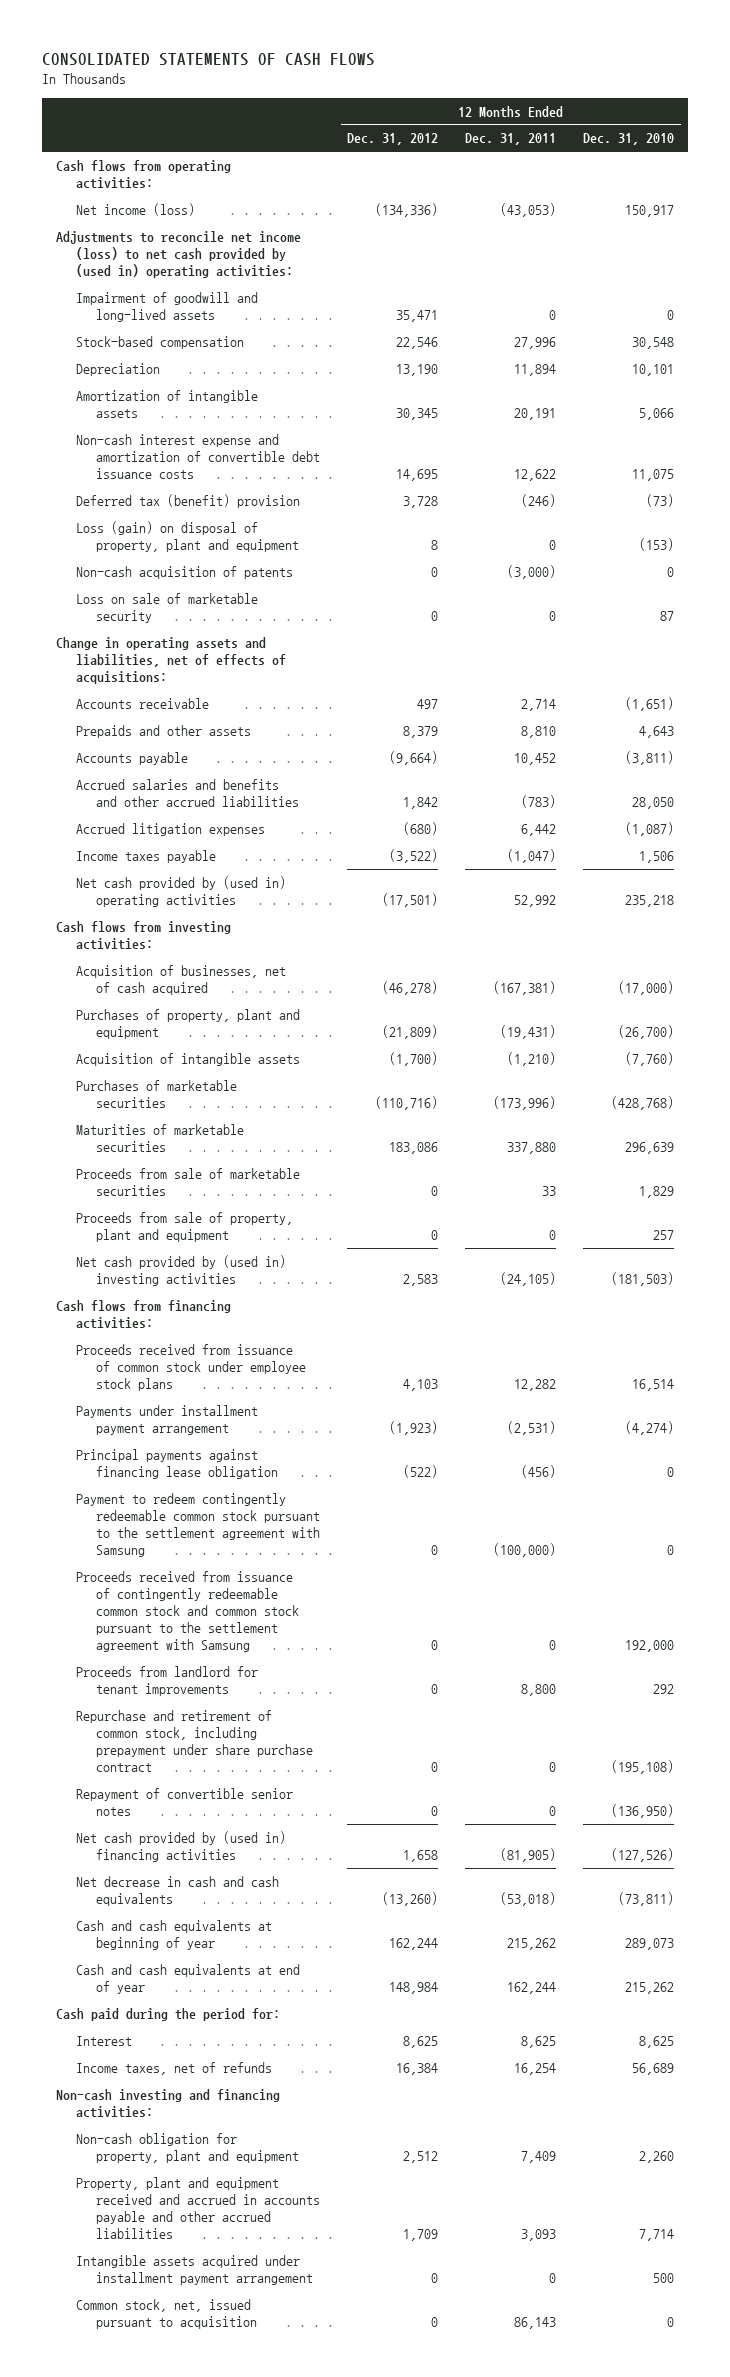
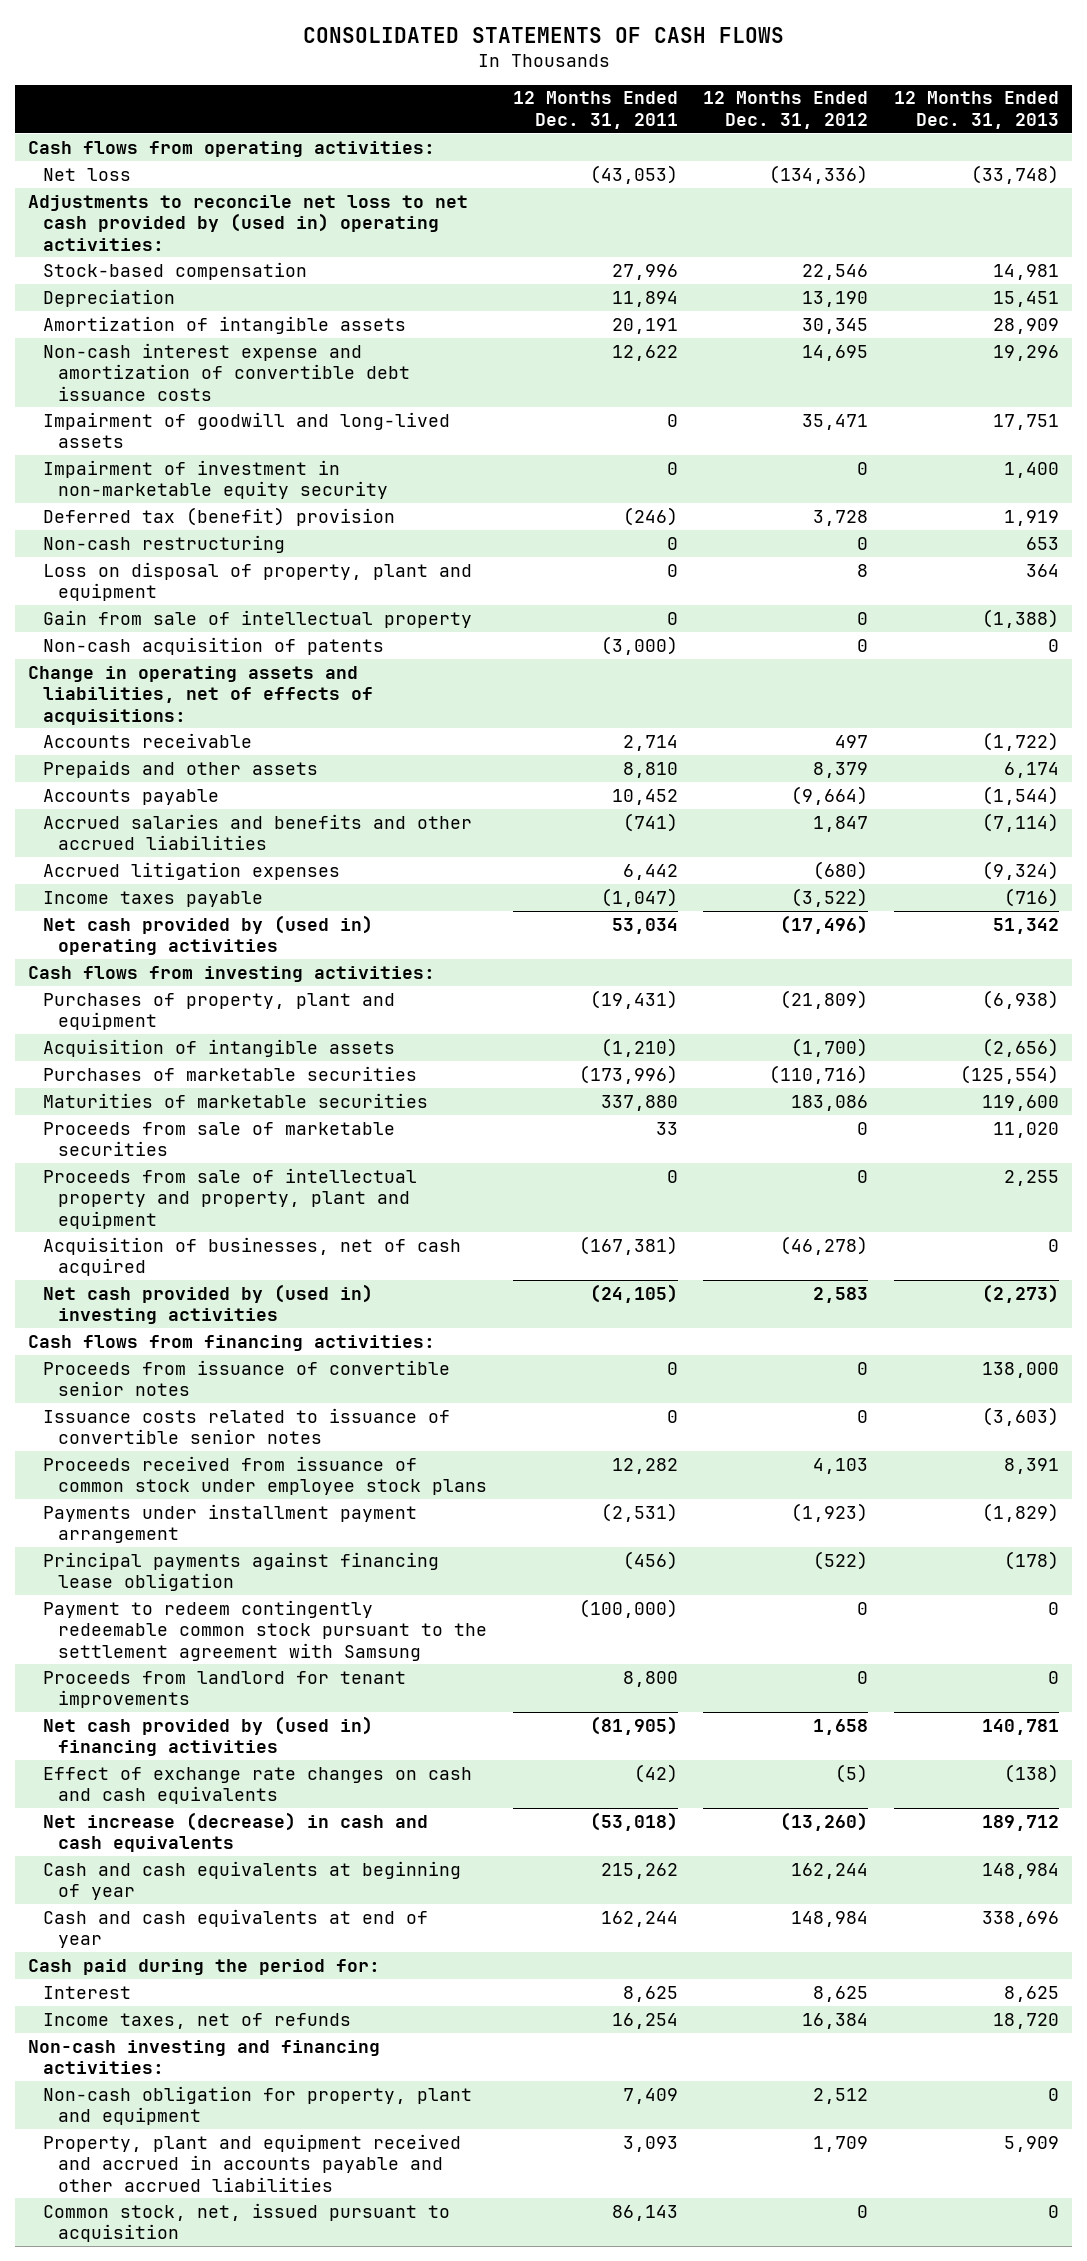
- | 12 Months Ended Dec. 31, 2012 | 12 Months Ended Dec. 31, 2011 | 12 Months Ended Dec. 31, 2010
+ | 12 Months Ended Dec. 31, 2011 | 12 Months Ended Dec. 31, 2012 | 12 Months Ended Dec. 31, 2013
- Net income (loss) | (134,336) | (43,053) | 150,917
- Adjustments to reconcile net income (loss) to net cash provided by (used in) operating activities:
+ Net loss | (43,053) | (134,336) | (33,748)
+ Adjustments to reconcile net loss to net cash provided by (used in) operating activities:
moved down: Impairment of goodwill and long-lived assets | 0 | 35,471 | 17,751
+ Impairment of investment in non-marketable equity security | 0 | 0 | 1,400
- Loss (gain) on disposal of property, plant and equipment | 8 | 0 | (153)
+ Non-cash restructuring | 0 | 0 | 653
+ Loss on disposal of property, plant and equipment | 0 | 8 | 364
+ Gain from sale of intellectual property | 0 | 0 | (1,388)
- Loss on sale of marketable security | 0 | 0 | 87
- Accrued salaries and benefits and other accrued liabilities | 1,842 | (783) | 28,050
+ Accrued salaries and benefits and other accrued liabilities | (741) | 1,847 | (7,114)
- Net cash provided by (used in) operating activities | (17,501) | 52,992 | 235,218
+ Net cash provided by (used in) operating activities | 53,034 | (17,496) | 51,342
- Proceeds from sale of property, plant and equipment | 0 | 0 | 257
+ Proceeds from sale of intellectual property and property, plant and equipment | 0 | 0 | 2,255
moved down: Acquisition of businesses, net of cash acquired | (167,381) | (46,278) | 0
+ Proceeds from issuance of convertible senior notes | 0 | 0 | 138,000
+ Issuance costs related to issuance of convertible senior notes | 0 | 0 | (3,603)
- Proceeds received from issuance of contingently redeemable common stock and common stock pursuant to the settlement agreement with Samsung | 0 | 0 | 192,000
- Repurchase and retirement of common stock, including prepayment under share purchase contract | 0 | 0 | (195,108)
- Repayment of convertible senior notes | 0 | 0 | (136,950)
- Net decrease in cash and cash equivalents | (13,260) | (53,018) | (73,811)
+ Effect of exchange rate changes on cash and cash equivalents | (42) | (5) | (138)
+ Net increase (decrease) in cash and cash equivalents | (53,018) | (13,260) | 189,712
- Intangible assets acquired under installment payment arrangement | 0 | 0 | 500

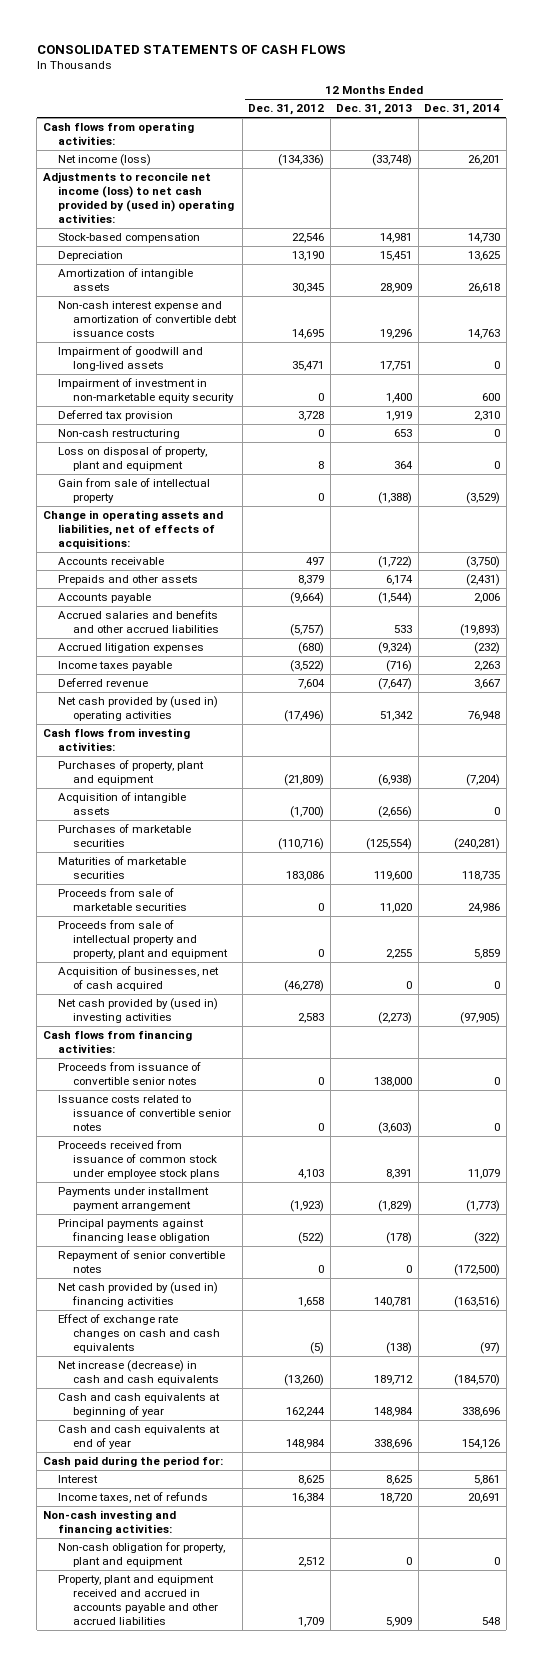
- | 12 Months Ended Dec. 31, 2011 | 12 Months Ended Dec. 31, 2012 | 12 Months Ended Dec. 31, 2013
+ | 12 Months Ended Dec. 31, 2012 | 12 Months Ended Dec. 31, 2013 | 12 Months Ended Dec. 31, 2014
- Net loss | (43,053) | (134,336) | (33,748)
- Adjustments to reconcile net loss to net cash provided by (used in) operating activities:
+ Net income (loss) | (134,336) | (33,748) | 26,201
+ Adjustments to reconcile net income (loss) to net cash provided by (used in) operating activities:
- Deferred tax (benefit) provision | (246) | 3,728 | 1,919
+ Deferred tax provision | 3,728 | 1,919 | 2,310
- Non-cash acquisition of patents | (3,000) | 0 | 0
- Accrued salaries and benefits and other accrued liabilities | (741) | 1,847 | (7,114)
+ Accrued salaries and benefits and other accrued liabilities | (5,757) | 533 | (19,893)
+ Deferred revenue | 7,604 | (7,647) | 3,667
- Payment to redeem contingently redeemable common stock pursuant to the settlement agreement with Samsung | (100,000) | 0 | 0
- Proceeds from landlord for tenant improvements | 8,800 | 0 | 0
+ Repayment of senior convertible notes | 0 | 0 | (172,500)
- Common stock, net, issued pursuant to acquisition | 86,143 | 0 | 0

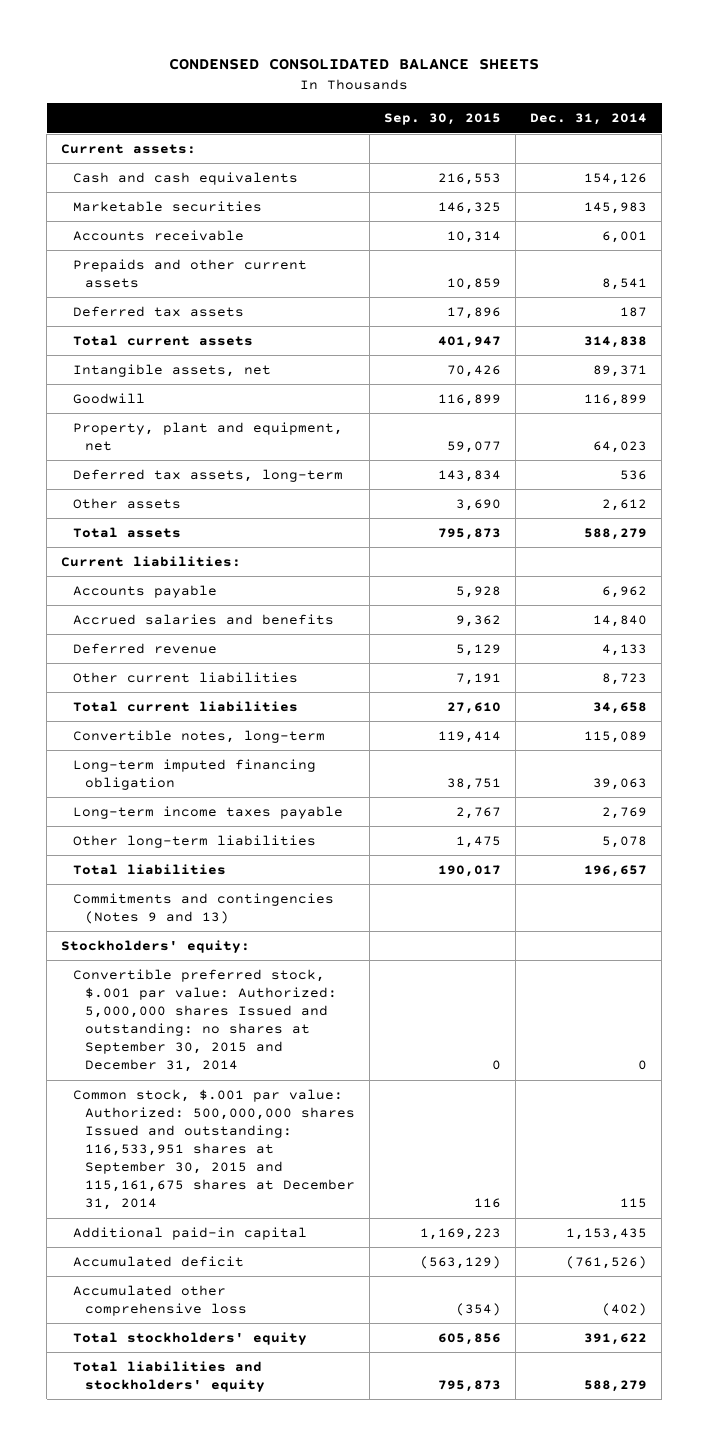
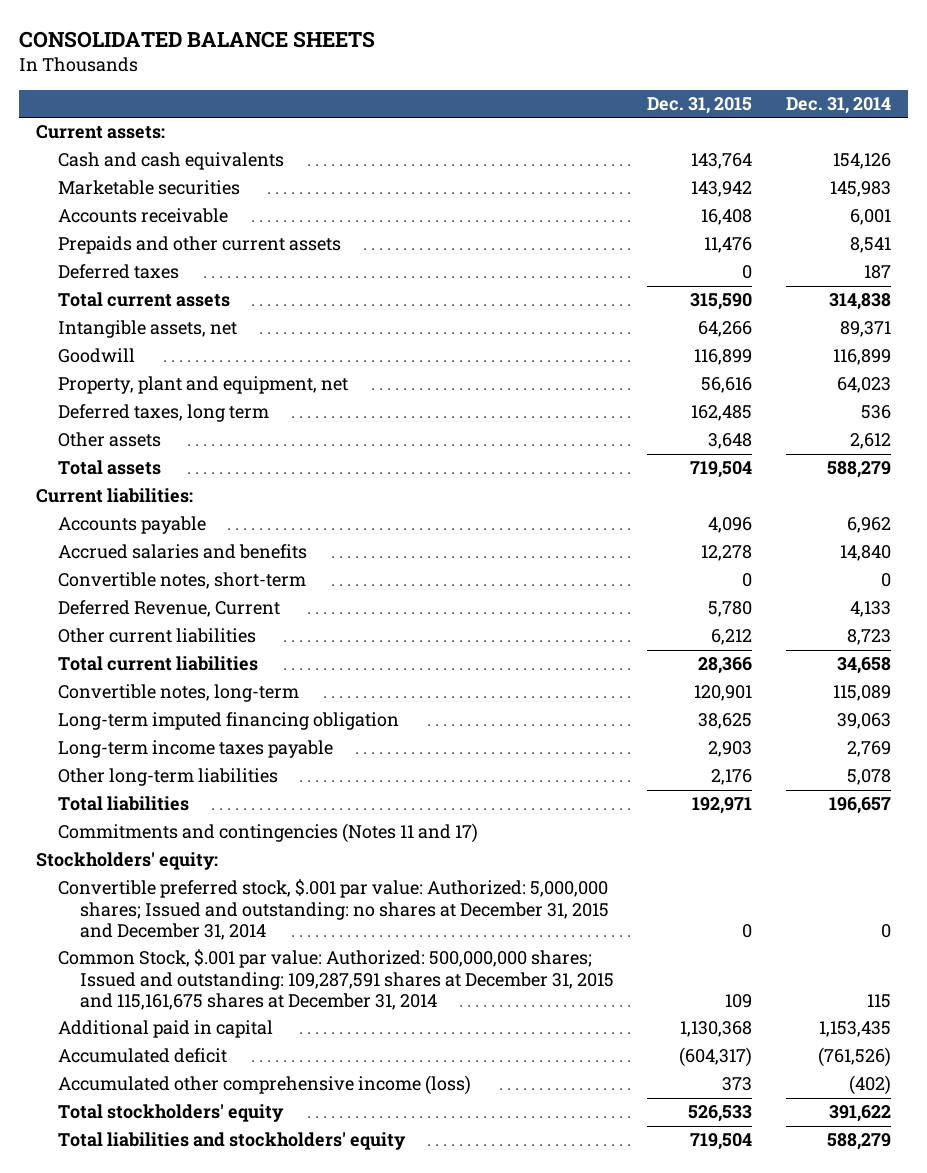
- CONDENSED CONSOLIDATED BALANCE SHEETS
+ CONSOLIDATED BALANCE SHEETS
- | Sep. 30, 2015 | Dec. 31, 2014
+ | Dec. 31, 2015 | Dec. 31, 2014
- Deferred tax assets | 17,896 | 187
+ Deferred taxes | 0 | 187
- Deferred tax assets, long-term | 143,834 | 536
+ Deferred taxes, long term | 162,485 | 536
- Deferred revenue | 5,129 | 4,133
+ Convertible notes, short-term | 0 | 0
+ Deferred Revenue, Current | 5,780 | 4,133
- Commitments and contingencies (Notes 9 and 13)
+ Commitments and contingencies (Notes 11 and 17)
- Convertible preferred stock, $.001 par value: Authorized: 5,000,000 shares Issued and outstanding: no shares at September 30, 2015 and December 31, 2014 | 0 | 0
- Common stock, $.001 par value: Authorized: 500,000,000 shares Issued and outstanding: 116,533,951 shares at September 30, 2015 and 115,161,675 shares at December 31, 2014 | 116 | 115
- Additional paid-in capital | 1,169,223 | 1,153,435
+ Convertible preferred stock, $.001 par value: Authorized: 5,000,000 shares; Issued and outstanding: no shares at December 31, 2015 and December 31, 2014 | 0 | 0
+ Common Stock, $.001 par value: Authorized: 500,000,000 shares; Issued and outstanding: 109,287,591 shares at December 31, 2015 and 115,161,675 shares at December 31, 2014 | 109 | 115
+ Additional paid in capital | 1,130,368 | 1,153,435
- Accumulated other comprehensive loss | (354) | (402)
+ Accumulated other comprehensive income (loss) | 373 | (402)

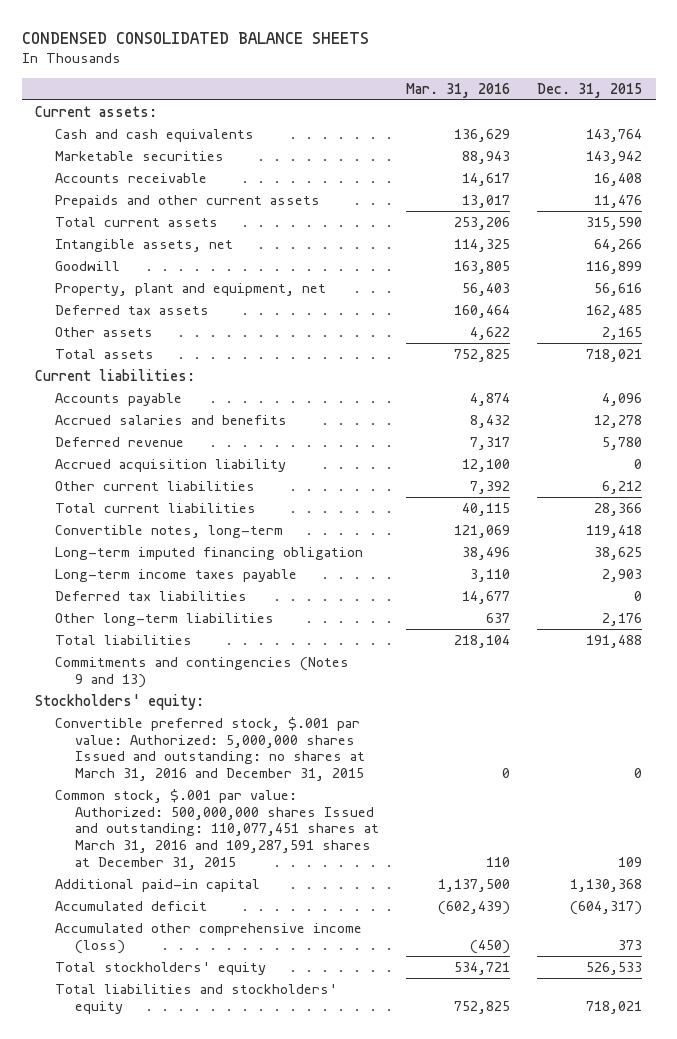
- CONSOLIDATED BALANCE SHEETS
+ CONDENSED CONSOLIDATED BALANCE SHEETS
- | Dec. 31, 2015 | Dec. 31, 2014
+ | Mar. 31, 2016 | Dec. 31, 2015
- Deferred taxes | 0 | 187
- Deferred taxes, long term | 162,485 | 536
- Other assets | 3,648 | 2,612
- Total assets | 719,504 | 588,279
+ Deferred tax assets | 160,464 | 162,485
+ Other assets | 4,622 | 2,165
+ Total assets | 752,825 | 718,021
- Convertible notes, short-term | 0 | 0
- Deferred Revenue, Current | 5,780 | 4,133
+ Deferred revenue | 7,317 | 5,780
+ Accrued acquisition liability | 12,100 | 0
- Convertible notes, long-term | 120,901 | 115,089
+ Convertible notes, long-term | 121,069 | 119,418
+ Deferred tax liabilities | 14,677 | 0
- Total liabilities | 192,971 | 196,657
- Commitments and contingencies (Notes 11 and 17)
+ Total liabilities | 218,104 | 191,488
+ Commitments and contingencies (Notes 9 and 13)
- Convertible preferred stock, $.001 par value: Authorized: 5,000,000 shares; Issued and outstanding: no shares at December 31, 2015 and December 31, 2014 | 0 | 0
- Common Stock, $.001 par value: Authorized: 500,000,000 shares; Issued and outstanding: 109,287,591 shares at December 31, 2015 and 115,161,675 shares at December 31, 2014 | 109 | 115
- Additional paid in capital | 1,130,368 | 1,153,435
+ Convertible preferred stock, $.001 par value: Authorized: 5,000,000 shares Issued and outstanding: no shares at March 31, 2016 and December 31, 2015 | 0 | 0
+ Common stock, $.001 par value: Authorized: 500,000,000 shares Issued and outstanding: 110,077,451 shares at March 31, 2016 and 109,287,591 shares at December 31, 2015 | 110 | 109
+ Additional paid-in capital | 1,137,500 | 1,130,368
- Total liabilities and stockholders' equity | 719,504 | 588,279
+ Total liabilities and stockholders' equity | 752,825 | 718,021

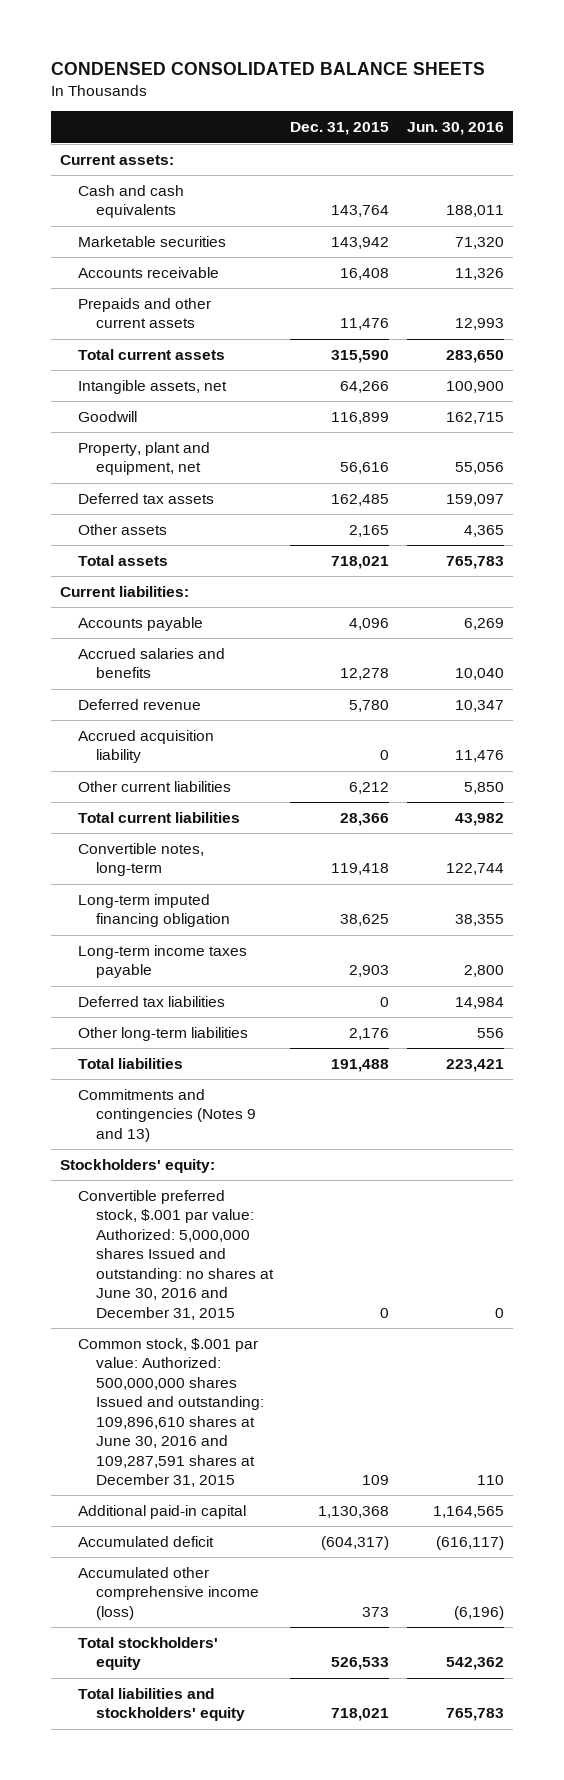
- | Mar. 31, 2016 | Dec. 31, 2015
+ | Dec. 31, 2015 | Jun. 30, 2016
- Convertible preferred stock, $.001 par value: Authorized: 5,000,000 shares Issued and outstanding: no shares at March 31, 2016 and December 31, 2015 | 0 | 0
- Common stock, $.001 par value: Authorized: 500,000,000 shares Issued and outstanding: 110,077,451 shares at March 31, 2016 and 109,287,591 shares at December 31, 2015 | 110 | 109
+ Convertible preferred stock, $.001 par value: Authorized: 5,000,000 shares Issued and outstanding: no shares at June 30, 2016 and December 31, 2015 | 0 | 0
+ Common stock, $.001 par value: Authorized: 500,000,000 shares Issued and outstanding: 109,896,610 shares at June 30, 2016 and 109,287,591 shares at December 31, 2015 | 109 | 110

